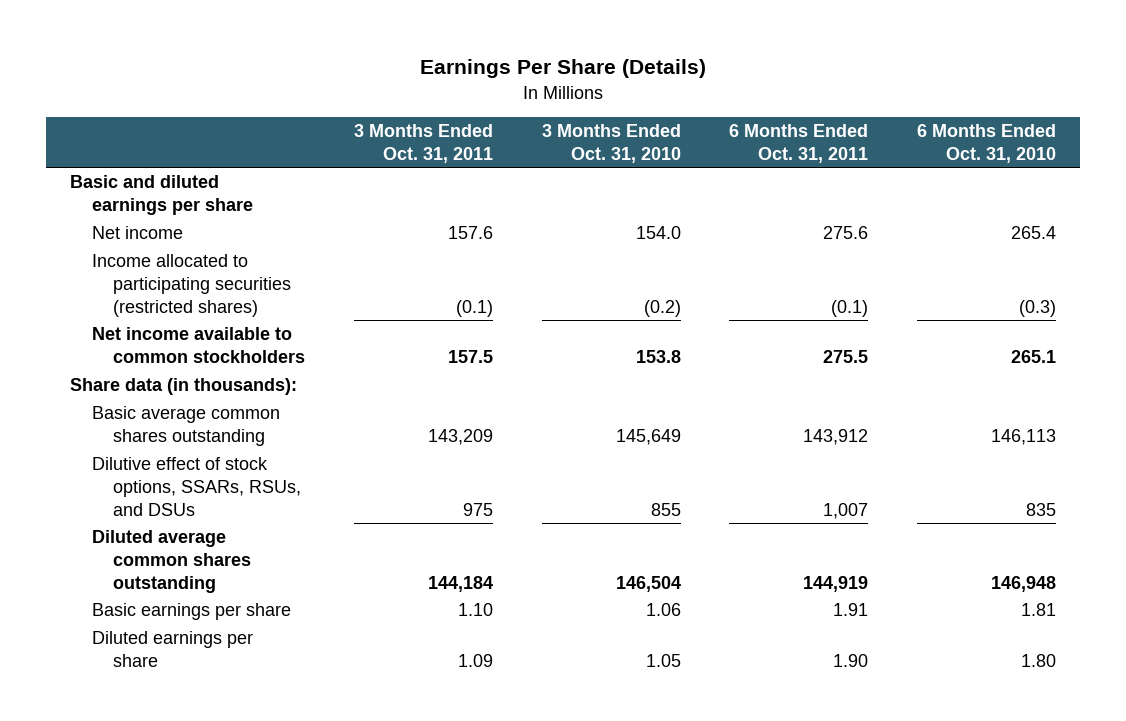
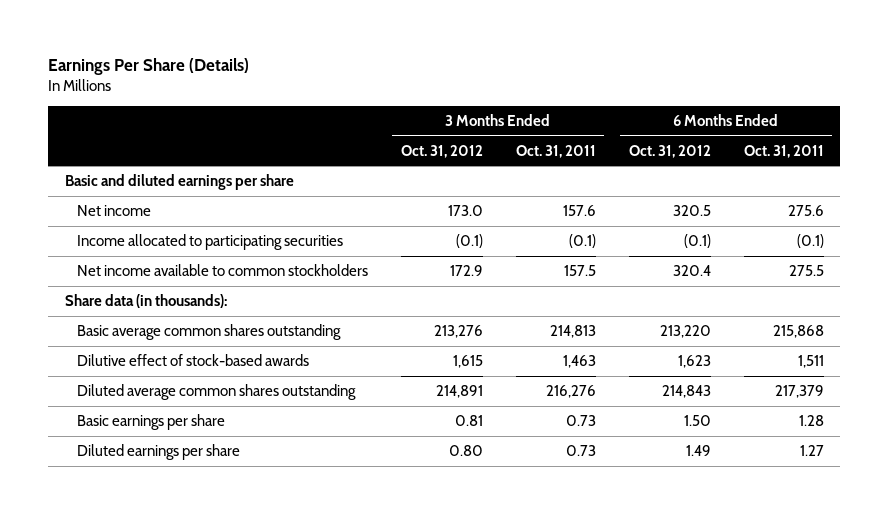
- | 3 Months Ended Oct. 31, 2011 | 3 Months Ended Oct. 31, 2010 | 6 Months Ended Oct. 31, 2011 | 6 Months Ended Oct. 31, 2010
+ | 3 Months Ended Oct. 31, 2012 | 3 Months Ended Oct. 31, 2011 | 6 Months Ended Oct. 31, 2012 | 6 Months Ended Oct. 31, 2011
- Income allocated to participating securities (restricted shares) | (0.1) | (0.2) | (0.1) | (0.3)
+ Income allocated to participating securities | (0.1) | (0.1) | (0.1) | (0.1)
- Basic average common shares outstanding | 143,209 | 145,649 | 143,912 | 146,113
- Dilutive effect of stock options, SSARs, RSUs, and DSUs | 975 | 855 | 1,007 | 835
- Diluted average common shares outstanding | 144,184 | 146,504 | 144,919 | 146,948
- Basic earnings per share | 1.10 | 1.06 | 1.91 | 1.81
- Diluted earnings per share | 1.09 | 1.05 | 1.90 | 1.80
+ Basic average common shares outstanding | 213,276 | 214,813 | 213,220 | 215,868
+ Dilutive effect of stock-based awards | 1,615 | 1,463 | 1,623 | 1,511
+ Diluted average common shares outstanding | 214,891 | 216,276 | 214,843 | 217,379
+ Basic earnings per share | 0.81 | 0.73 | 1.50 | 1.28
+ Diluted earnings per share | 0.80 | 0.73 | 1.49 | 1.27

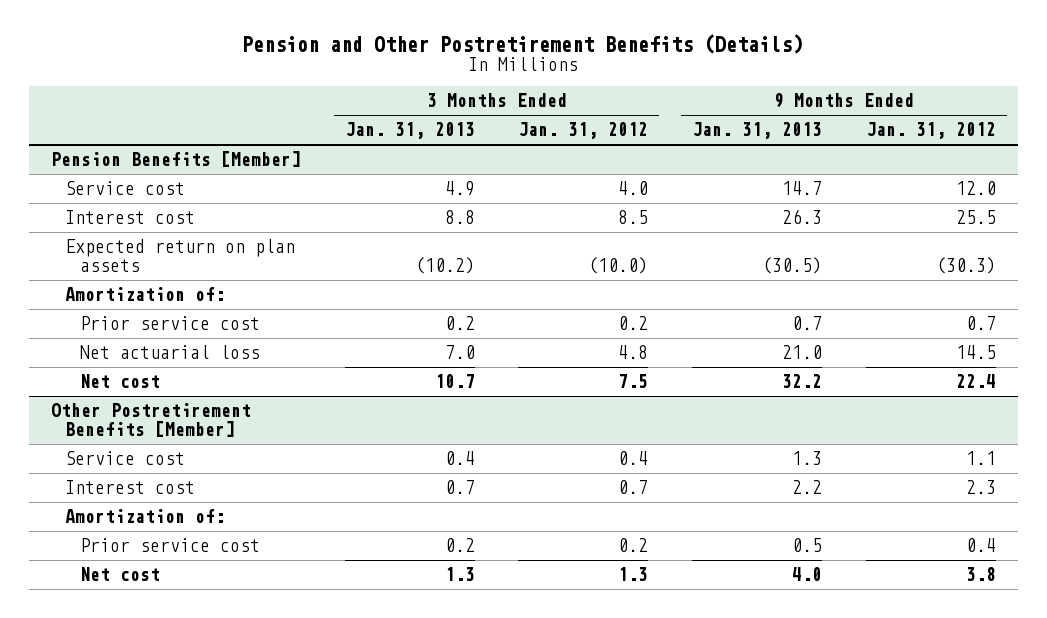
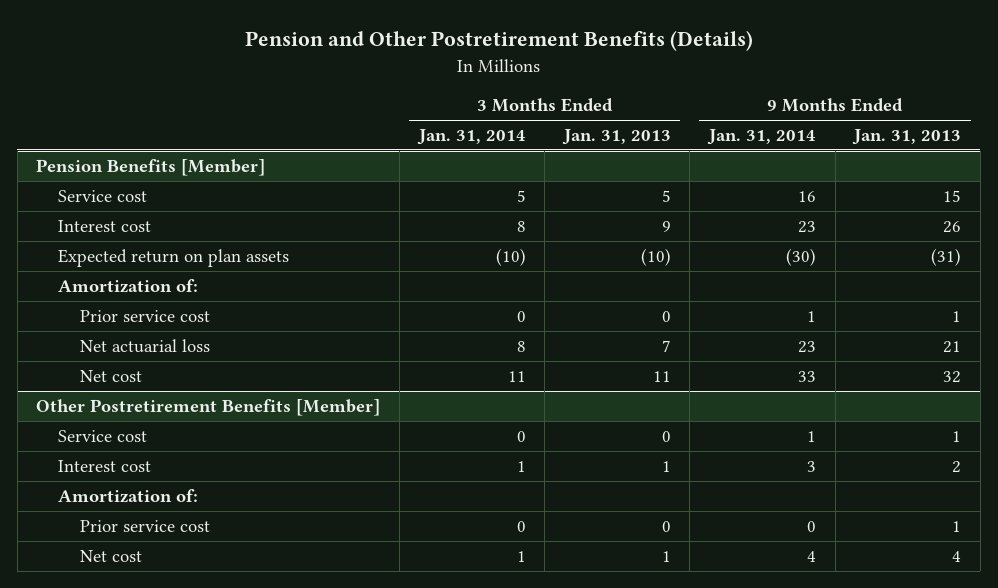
- | 3 Months Ended Jan. 31, 2013 | 3 Months Ended Jan. 31, 2012 | 9 Months Ended Jan. 31, 2013 | 9 Months Ended Jan. 31, 2012
+ | 3 Months Ended Jan. 31, 2014 | 3 Months Ended Jan. 31, 2013 | 9 Months Ended Jan. 31, 2014 | 9 Months Ended Jan. 31, 2013
@ Pension Benefits [Member]
- Service cost | 4.9 | 4.0 | 14.7 | 12.0
- Interest cost | 8.8 | 8.5 | 26.3 | 25.5
- Expected return on plan assets | (10.2) | (10.0) | (30.5) | (30.3)
+ Service cost | 5 | 5 | 16 | 15
+ Interest cost | 8 | 9 | 23 | 26
+ Expected return on plan assets | (10) | (10) | (30) | (31)
- Prior service cost | 0.2 | 0.2 | 0.7 | 0.7
- Net actuarial loss | 7.0 | 4.8 | 21.0 | 14.5
- Net cost | 10.7 | 7.5 | 32.2 | 22.4
+ Prior service cost | 0 | 0 | 1 | 1
+ Net actuarial loss | 8 | 7 | 23 | 21
+ Net cost | 11 | 11 | 33 | 32
@ Other Postretirement Benefits [Member]
- Service cost | 0.4 | 0.4 | 1.3 | 1.1
- Interest cost | 0.7 | 0.7 | 2.2 | 2.3
+ Service cost | 0 | 0 | 1 | 1
+ Interest cost | 1 | 1 | 3 | 2
- Prior service cost | 0.2 | 0.2 | 0.5 | 0.4
- Net cost | 1.3 | 1.3 | 4.0 | 3.8
+ Prior service cost | 0 | 0 | 0 | 1
+ Net cost | 1 | 1 | 4 | 4

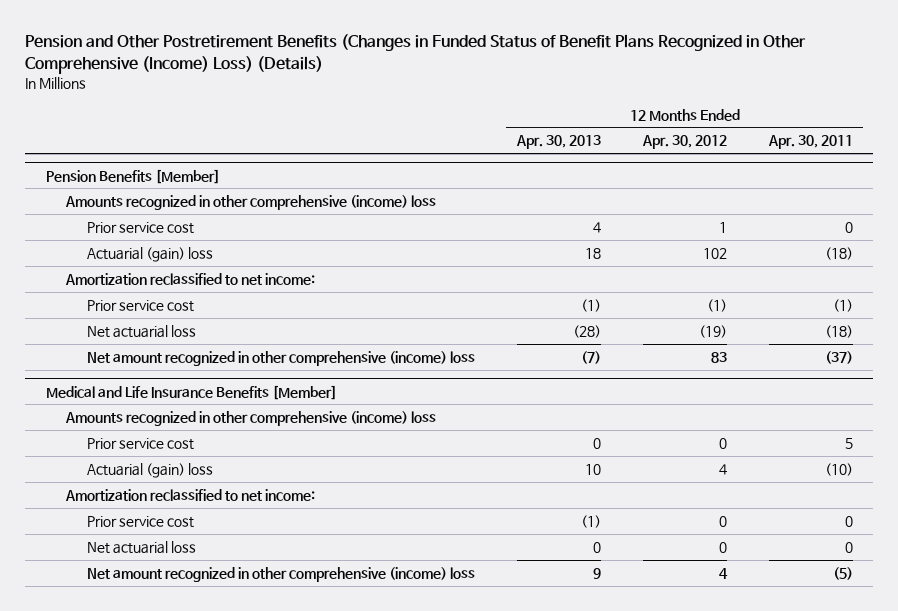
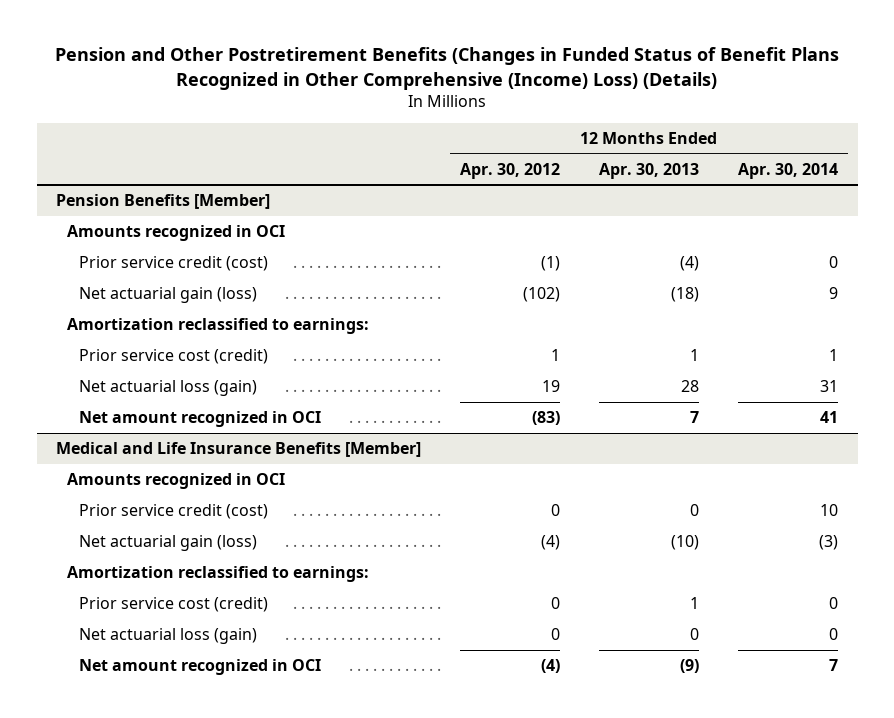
- | 12 Months Ended Apr. 30, 2013 | 12 Months Ended Apr. 30, 2012 | 12 Months Ended Apr. 30, 2011
+ | 12 Months Ended Apr. 30, 2012 | 12 Months Ended Apr. 30, 2013 | 12 Months Ended Apr. 30, 2014
@ Pension Benefits [Member]
- Amounts recognized in other comprehensive (income) loss
- Prior service cost | 4 | 1 | 0
- Actuarial (gain) loss | 18 | 102 | (18)
- Amortization reclassified to net income:
- Prior service cost | (1) | (1) | (1)
- Net actuarial loss | (28) | (19) | (18)
- Net amount recognized in other comprehensive (income) loss | (7) | 83 | (37)
+ Amounts recognized in OCI
+ Prior service credit (cost) | (1) | (4) | 0
+ Net actuarial gain (loss) | (102) | (18) | 9
+ Amortization reclassified to earnings:
+ Prior service cost (credit) | 1 | 1 | 1
+ Net actuarial loss (gain) | 19 | 28 | 31
+ Net amount recognized in OCI | (83) | 7 | 41
@ Medical and Life Insurance Benefits [Member]
- Amounts recognized in other comprehensive (income) loss
- Prior service cost | 0 | 0 | 5
- Actuarial (gain) loss | 10 | 4 | (10)
- Amortization reclassified to net income:
- Prior service cost | (1) | 0 | 0
- Net actuarial loss | 0 | 0 | 0
- Net amount recognized in other comprehensive (income) loss | 9 | 4 | (5)
+ Amounts recognized in OCI
+ Prior service credit (cost) | 0 | 0 | 10
+ Net actuarial gain (loss) | (4) | (10) | (3)
+ Amortization reclassified to earnings:
+ Prior service cost (credit) | 0 | 1 | 0
+ Net actuarial loss (gain) | 0 | 0 | 0
+ Net amount recognized in OCI | (4) | (9) | 7

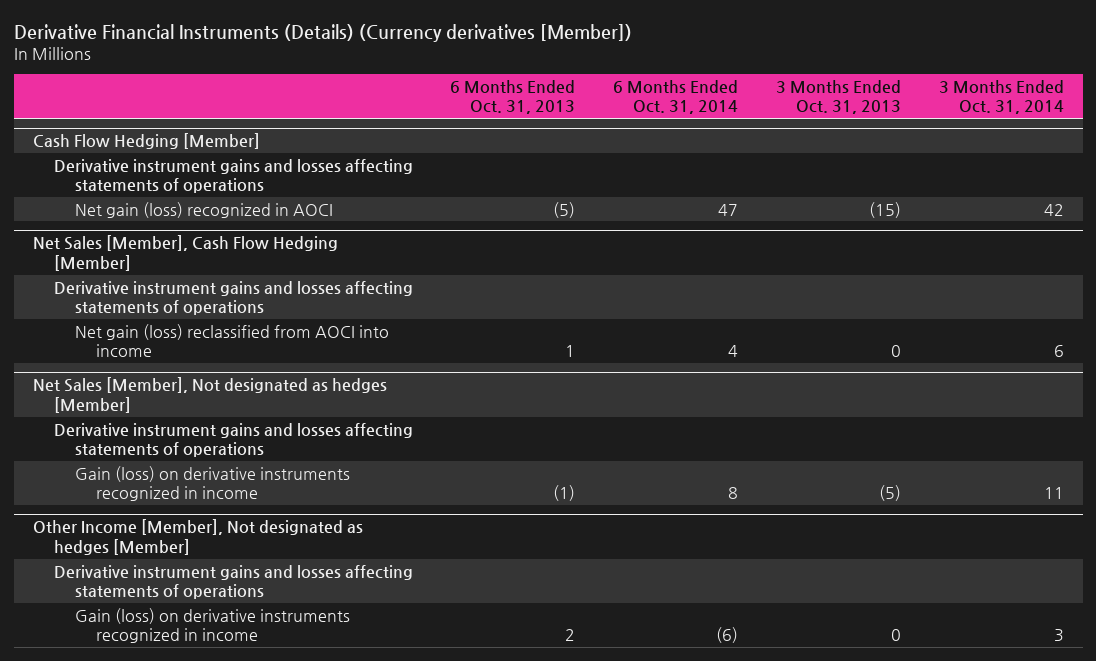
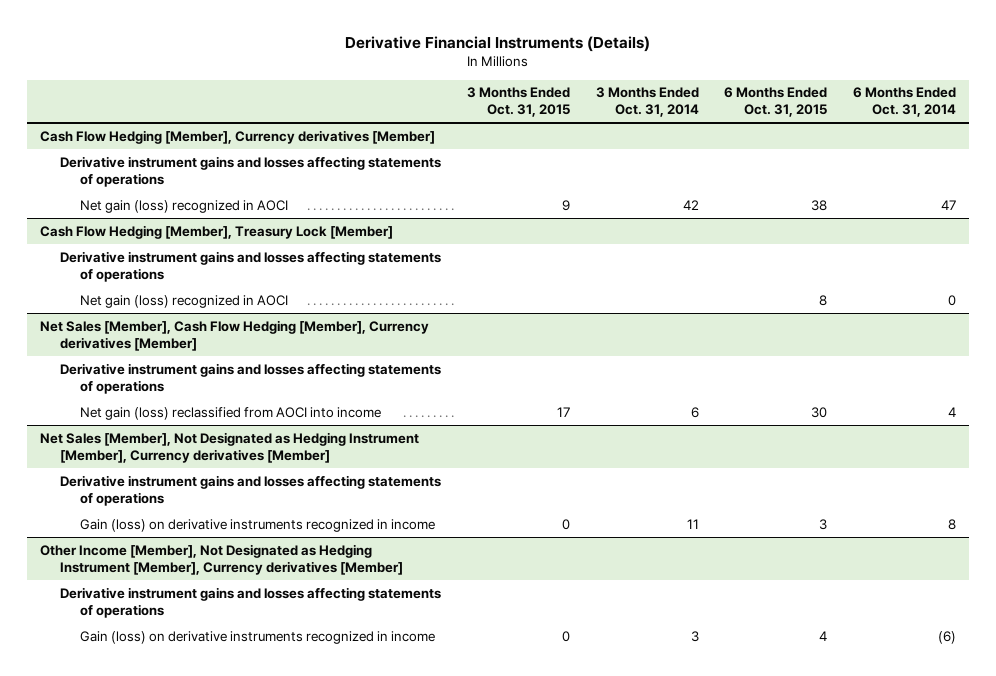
- Derivative Financial Instruments (Details) (Currency derivatives [Member])
+ Derivative Financial Instruments (Details)
- | 6 Months Ended Oct. 31, 2013 | 6 Months Ended Oct. 31, 2014 | 3 Months Ended Oct. 31, 2013 | 3 Months Ended Oct. 31, 2014
+ | 3 Months Ended Oct. 31, 2015 | 3 Months Ended Oct. 31, 2014 | 6 Months Ended Oct. 31, 2015 | 6 Months Ended Oct. 31, 2014
- Cash Flow Hedging [Member]
+ Cash Flow Hedging [Member], Currency derivatives [Member]
- Net Sales [Member], Cash Flow Hedging [Member]
+ Cash Flow Hedging [Member], Treasury Lock [Member]
+ Net gain (loss) recognized in AOCI | | | 8 | 0
+ Net Sales [Member], Cash Flow Hedging [Member], Currency derivatives [Member]
+ Derivative instrument gains and losses affecting statements of operations
- Net Sales [Member], Not designated as hedges [Member]
+ Net Sales [Member], Not Designated as Hedging Instrument [Member], Currency derivatives [Member]
- Other Income [Member], Not designated as hedges [Member]
+ Other Income [Member], Not Designated as Hedging Instrument [Member], Currency derivatives [Member]

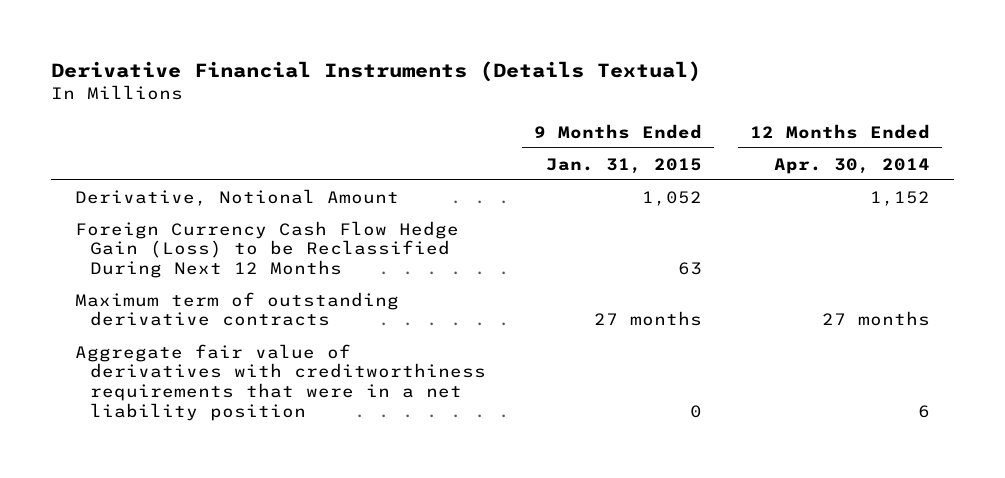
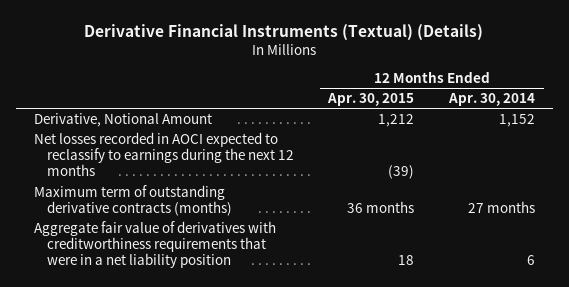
- Derivative Financial Instruments (Details Textual)
+ Derivative Financial Instruments (Textual) (Details)
- | 9 Months Ended Jan. 31, 2015 | 12 Months Ended Apr. 30, 2014
+ | 12 Months Ended Apr. 30, 2015 | 12 Months Ended Apr. 30, 2014
- Foreign Currency Cash Flow Hedge Gain (Loss) to be Reclassified During Next 12 Months | 63 |
- Maximum term of outstanding derivative contracts | 27 months | 27 months
+ Net losses recorded in AOCI expected to reclassify to earnings during the next 12 months | (39) |
+ Maximum term of outstanding derivative contracts (months) | 36 months | 27 months

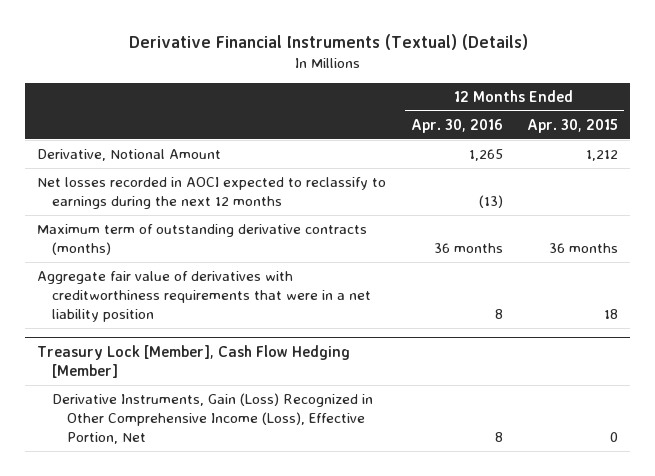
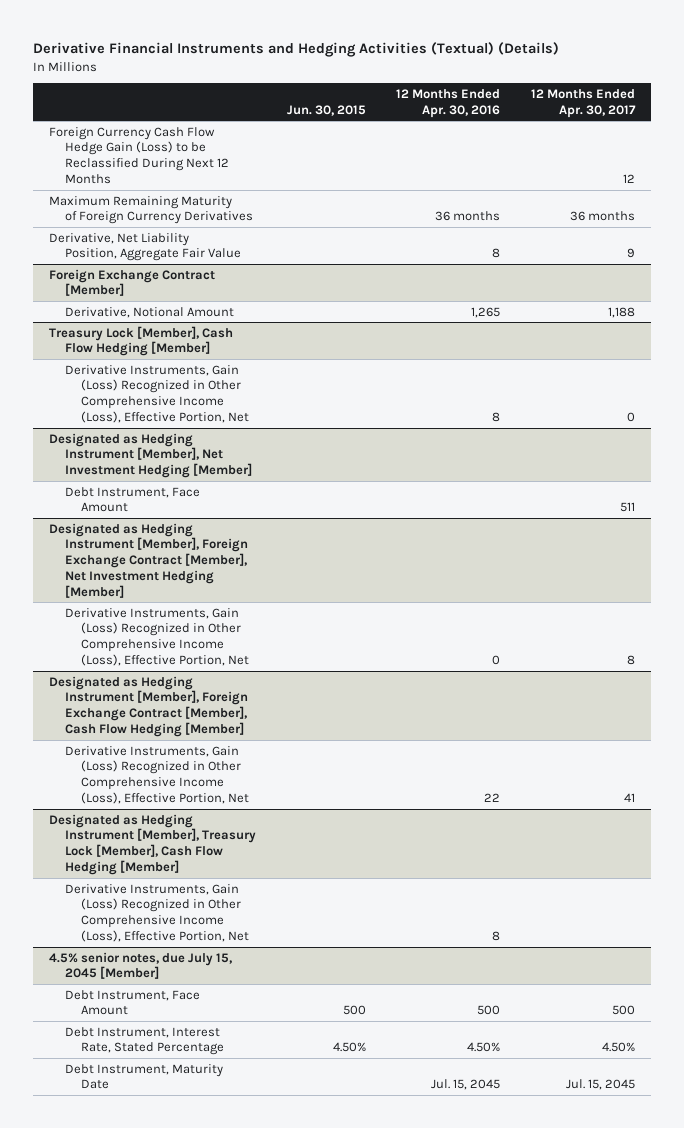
- Derivative Financial Instruments (Textual) (Details)
+ Derivative Financial Instruments and Hedging Activities (Textual) (Details)
- | 12 Months Ended Apr. 30, 2016 | 12 Months Ended Apr. 30, 2015
+ | Jun. 30, 2015 | 12 Months Ended Apr. 30, 2016 | 12 Months Ended Apr. 30, 2017
+ Foreign Currency Cash Flow Hedge Gain (Loss) to be Reclassified During Next 12 Months | | | 12
+ Maximum Remaining Maturity of Foreign Currency Derivatives | | 36 months | 36 months
+ Derivative, Net Liability Position, Aggregate Fair Value | | 8 | 9
+ Foreign Exchange Contract [Member]
- Net losses recorded in AOCI expected to reclassify to earnings during the next 12 months | (13) |
- Maximum term of outstanding derivative contracts (months) | 36 months | 36 months
- Aggregate fair value of derivatives with creditworthiness requirements that were in a net liability position | 8 | 18
+ Designated as Hedging Instrument [Member], Net Investment Hedging [Member]
+ Debt Instrument, Face Amount | | | 511
+ Designated as Hedging Instrument [Member], Foreign Exchange Contract [Member], Net Investment Hedging [Member]
+ Derivative Instruments, Gain (Loss) Recognized in Other Comprehensive Income (Loss), Effective Portion, Net | | 0 | 8
+ Designated as Hedging Instrument [Member], Foreign Exchange Contract [Member], Cash Flow Hedging [Member]
+ Derivative Instruments, Gain (Loss) Recognized in Other Comprehensive Income (Loss), Effective Portion, Net | | 22 | 41
+ Designated as Hedging Instrument [Member], Treasury Lock [Member], Cash Flow Hedging [Member]
+ Derivative Instruments, Gain (Loss) Recognized in Other Comprehensive Income (Loss), Effective Portion, Net | | 8 |
+ 4.5% senior notes, due July 15, 2045 [Member]
+ Debt Instrument, Face Amount | 500 | 500 | 500
+ Debt Instrument, Interest Rate, Stated Percentage | 4.50% | 4.50% | 4.50%
+ Debt Instrument, Maturity Date | | Jul. 15, 2045 | Jul. 15, 2045

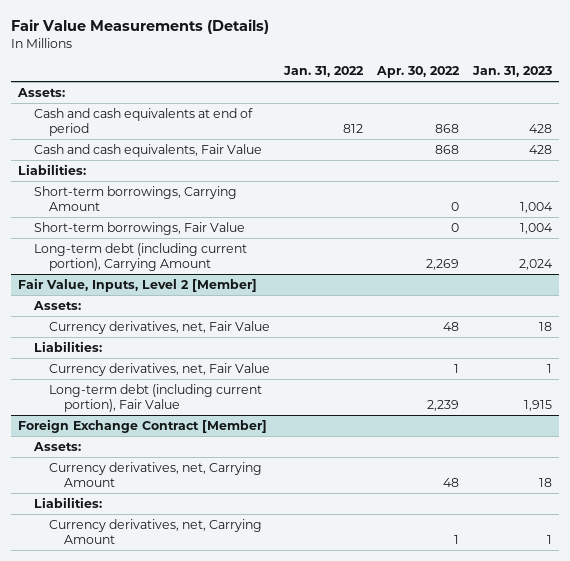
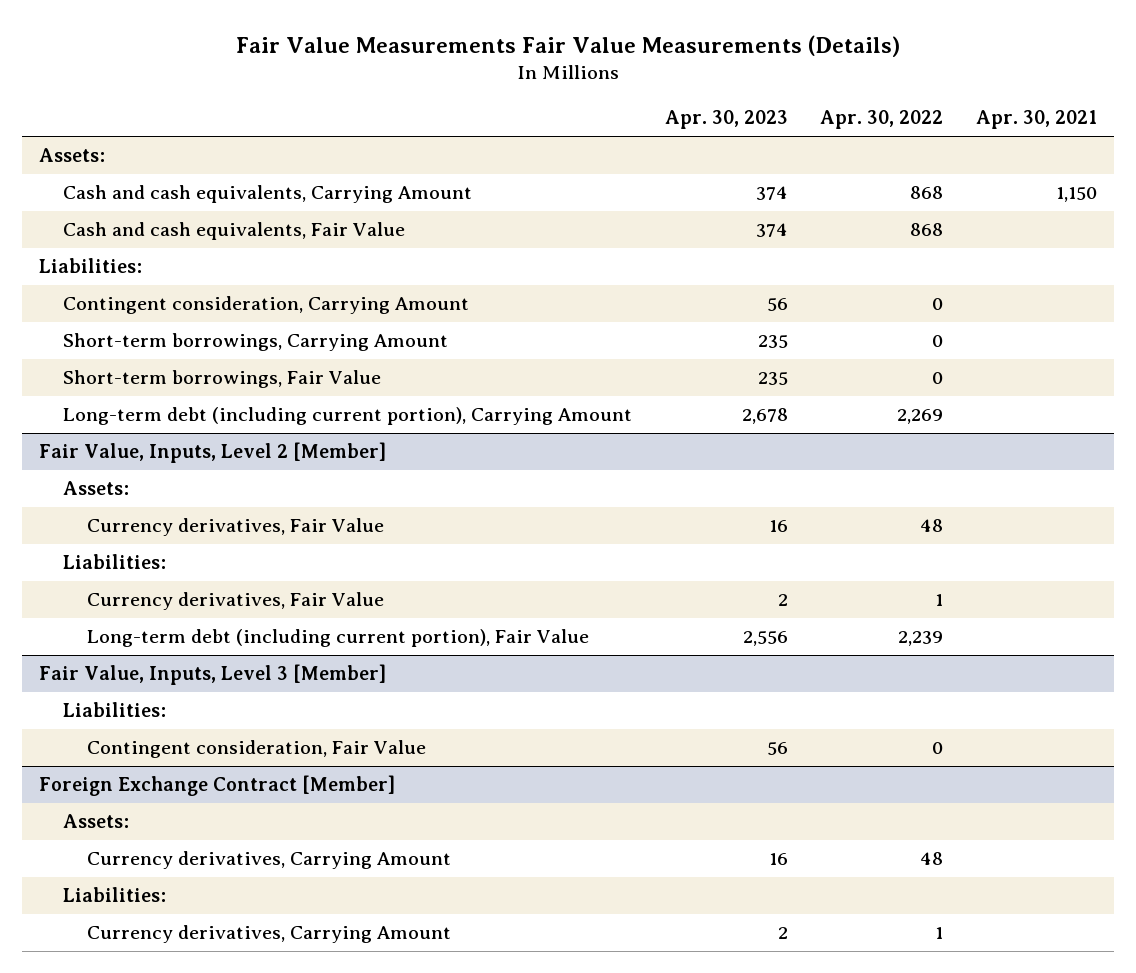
- Fair Value Measurements (Details)
+ Fair Value Measurements Fair Value Measurements (Details)
- | Jan. 31, 2022 | Apr. 30, 2022 | Jan. 31, 2023
+ | Apr. 30, 2023 | Apr. 30, 2022 | Apr. 30, 2021
- Cash and cash equivalents at end of period | 812 | 868 | 428
+ Cash and cash equivalents, Carrying Amount | 374 | 868 | 1,150
+ Contingent consideration, Carrying Amount | 56 | 0 |
@ Fair Value, Inputs, Level 2 [Member]
- Currency derivatives, net, Fair Value | | 48 | 18
+ Currency derivatives, Fair Value | 16 | 48 |
- Currency derivatives, net, Fair Value | | 1 | 1
+ Currency derivatives, Fair Value | 2 | 1 |
+ Fair Value, Inputs, Level 3 [Member]
+ Liabilities:
+ Contingent consideration, Fair Value | 56 | 0 |
@ Foreign Exchange Contract [Member]
- Currency derivatives, net, Carrying Amount | | 48 | 18
+ Currency derivatives, Carrying Amount | 16 | 48 |
- Currency derivatives, net, Carrying Amount | | 1 | 1
+ Currency derivatives, Carrying Amount | 2 | 1 |

